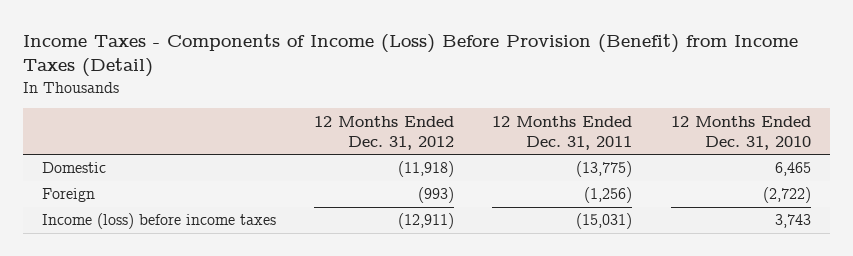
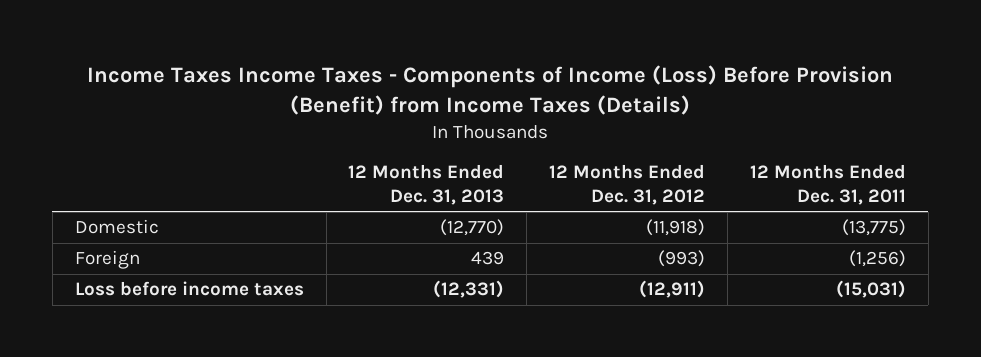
- Income Taxes - Components of Income (Loss) Before Provision (Benefit) from Income Taxes (Detail)
+ Income Taxes Income Taxes - Components of Income (Loss) Before Provision (Benefit) from Income Taxes (Details)
- | 12 Months Ended Dec. 31, 2012 | 12 Months Ended Dec. 31, 2011 | 12 Months Ended Dec. 31, 2010
+ | 12 Months Ended Dec. 31, 2013 | 12 Months Ended Dec. 31, 2012 | 12 Months Ended Dec. 31, 2011
- Income (loss) before income taxes | (12,911) | (15,031) | 3,743
+ Loss before income taxes | (12,331) | (12,911) | (15,031)

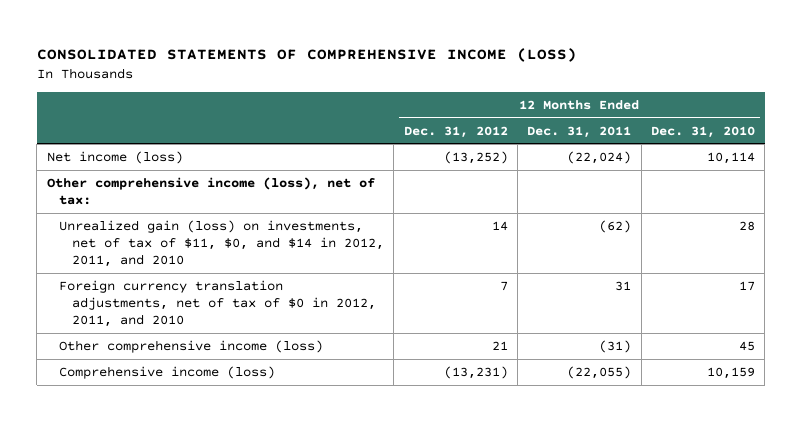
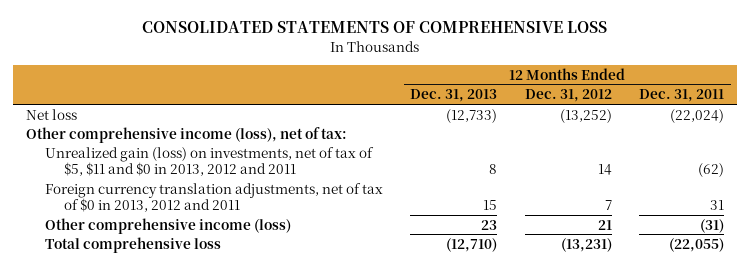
- CONSOLIDATED STATEMENTS OF COMPREHENSIVE INCOME (LOSS)
+ CONSOLIDATED STATEMENTS OF COMPREHENSIVE LOSS
- | 12 Months Ended Dec. 31, 2012 | 12 Months Ended Dec. 31, 2011 | 12 Months Ended Dec. 31, 2010
+ | 12 Months Ended Dec. 31, 2013 | 12 Months Ended Dec. 31, 2012 | 12 Months Ended Dec. 31, 2011
- Net income (loss) | (13,252) | (22,024) | 10,114
+ Net loss | (12,733) | (13,252) | (22,024)
- Unrealized gain (loss) on investments, net of tax of $11, $0, and $14 in 2012, 2011, and 2010 | 14 | (62) | 28
- Foreign currency translation adjustments, net of tax of $0 in 2012, 2011, and 2010 | 7 | 31 | 17
+ Unrealized gain (loss) on investments, net of tax of $5, $11 and $0 in 2013, 2012 and 2011 | 8 | 14 | (62)
+ Foreign currency translation adjustments, net of tax of $0 in 2013, 2012 and 2011 | 15 | 7 | 31
- Comprehensive income (loss) | (13,231) | (22,055) | 10,159
+ Total comprehensive loss | (12,710) | (13,231) | (22,055)

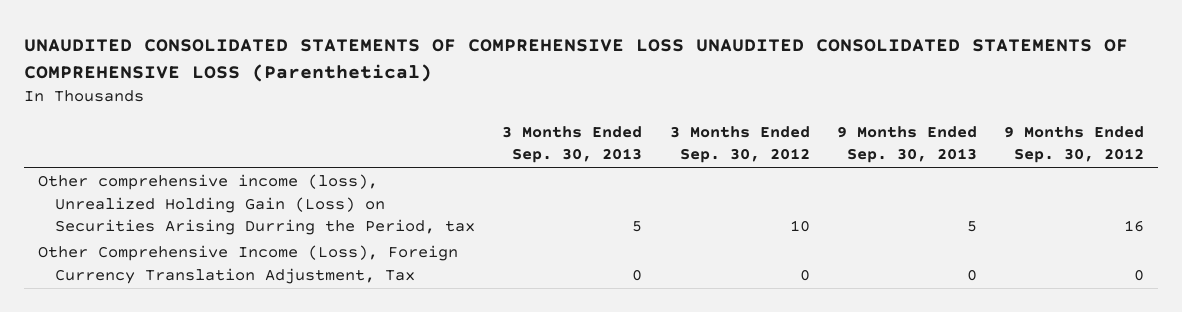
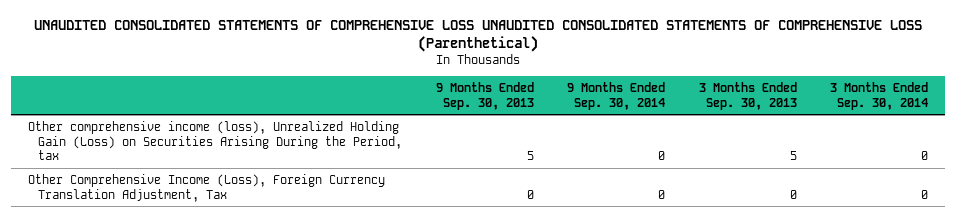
- | 3 Months Ended Sep. 30, 2013 | 3 Months Ended Sep. 30, 2012 | 9 Months Ended Sep. 30, 2013 | 9 Months Ended Sep. 30, 2012
+ | 9 Months Ended Sep. 30, 2013 | 9 Months Ended Sep. 30, 2014 | 3 Months Ended Sep. 30, 2013 | 3 Months Ended Sep. 30, 2014
- Other comprehensive income (loss), Unrealized Holding Gain (Loss) on Securities Arising Durring the Period, tax | 5 | 10 | 5 | 16
+ Other comprehensive income (loss), Unrealized Holding Gain (Loss) on Securities Arising During the Period, tax | 5 | 0 | 5 | 0

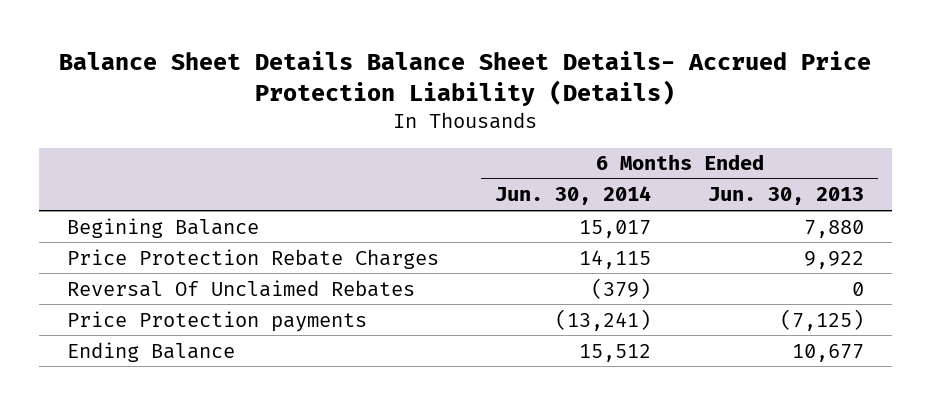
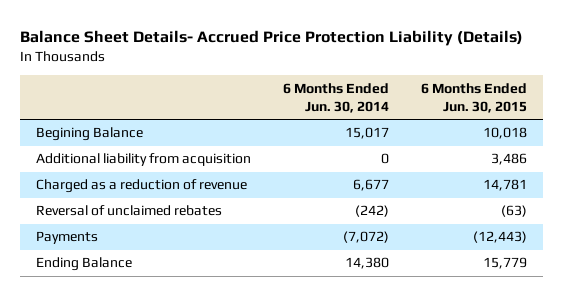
- Balance Sheet Details Balance Sheet Details- Accrued Price Protection Liability (Details)
+ Balance Sheet Details- Accrued Price Protection Liability (Details)
- | 6 Months Ended Jun. 30, 2014 | 6 Months Ended Jun. 30, 2013
+ | 6 Months Ended Jun. 30, 2014 | 6 Months Ended Jun. 30, 2015
- Price Protection Rebate Charges | 14,115 | 9,922
- Reversal Of Unclaimed Rebates | (379) | 0
- Price Protection payments | (13,241) | (7,125)
- Ending Balance | 15,512 | 10,677
+ Additional liability from acquisition | 0 | 3,486
+ Charged as a reduction of revenue | 6,677 | 14,781
+ Reversal of unclaimed rebates | (242) | (63)
+ Payments | (7,072) | (12,443)
+ Ending Balance | 14,380 | 15,779

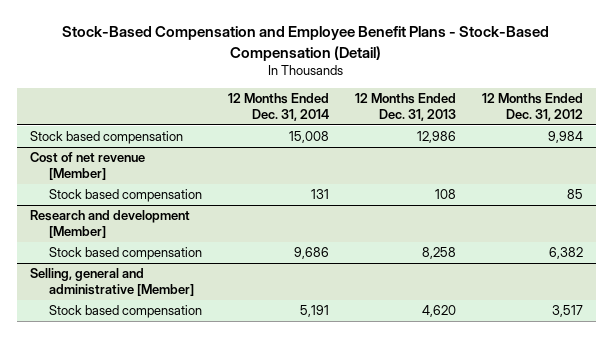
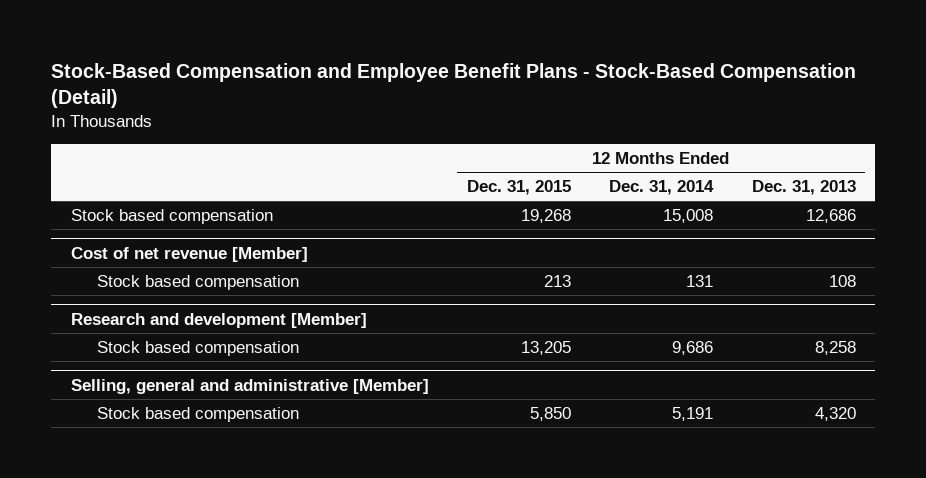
- | 12 Months Ended Dec. 31, 2014 | 12 Months Ended Dec. 31, 2013 | 12 Months Ended Dec. 31, 2012
+ | 12 Months Ended Dec. 31, 2015 | 12 Months Ended Dec. 31, 2014 | 12 Months Ended Dec. 31, 2013
- Stock based compensation | 15,008 | 12,986 | 9,984
+ Stock based compensation | 19,268 | 15,008 | 12,686
@ Selling, general and administrative [Member]
- Stock based compensation | 5,191 | 4,620 | 3,517
+ Stock based compensation | 5,850 | 5,191 | 4,320

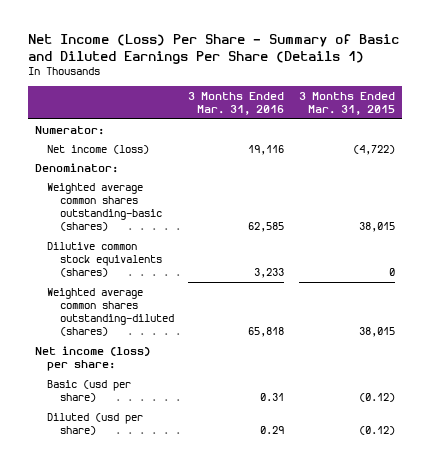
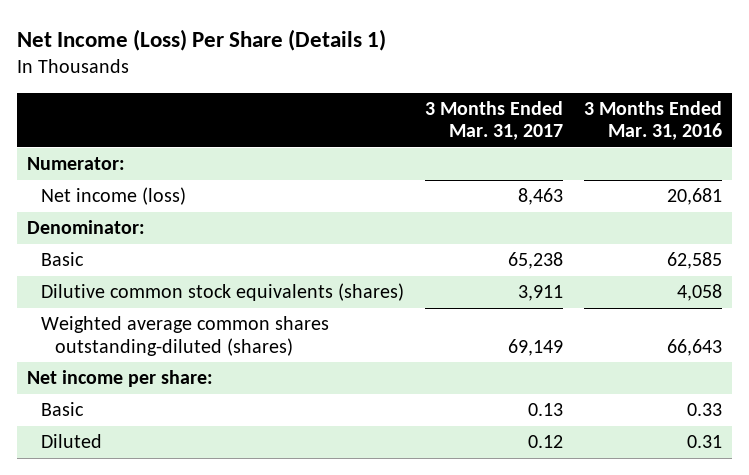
- Net Income (Loss) Per Share - Summary of Basic and Diluted Earnings Per Share (Details 1)
+ Net Income (Loss) Per Share (Details 1)
- | 3 Months Ended Mar. 31, 2016 | 3 Months Ended Mar. 31, 2015
+ | 3 Months Ended Mar. 31, 2017 | 3 Months Ended Mar. 31, 2016
- Net income (loss) | 19,116 | (4,722)
+ Net income (loss) | 8,463 | 20,681
- Weighted average common shares outstanding-basic (shares) | 62,585 | 38,015
- Dilutive common stock equivalents (shares) | 3,233 | 0
- Weighted average common shares outstanding-diluted (shares) | 65,818 | 38,015
- Net income (loss) per share:
- Basic (usd per share) | 0.31 | (0.12)
- Diluted (usd per share) | 0.29 | (0.12)
+ Basic | 65,238 | 62,585
+ Dilutive common stock equivalents (shares) | 3,911 | 4,058
+ Weighted average common shares outstanding-diluted (shares) | 69,149 | 66,643
+ Net income per share:
+ Basic | 0.13 | 0.33
+ Diluted | 0.12 | 0.31

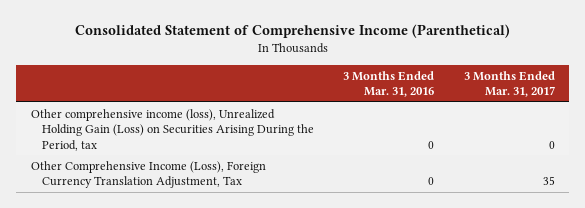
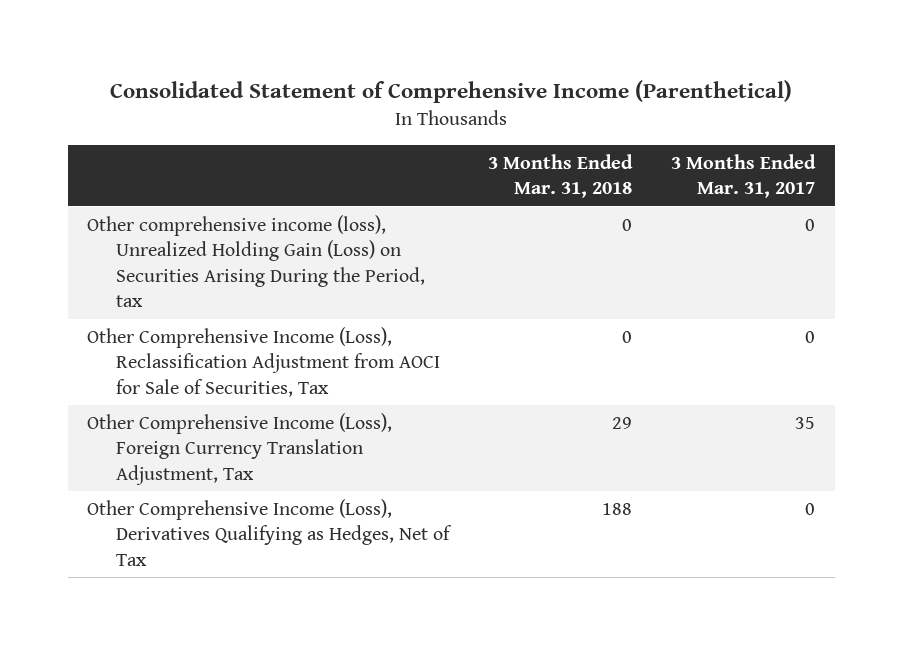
- | 3 Months Ended Mar. 31, 2016 | 3 Months Ended Mar. 31, 2017
+ | 3 Months Ended Mar. 31, 2018 | 3 Months Ended Mar. 31, 2017
+ Other Comprehensive Income (Loss), Reclassification Adjustment from AOCI for Sale of Securities, Tax | 0 | 0
+ Other Comprehensive Income (Loss), Derivatives Qualifying as Hedges, Net of Tax | 188 | 0

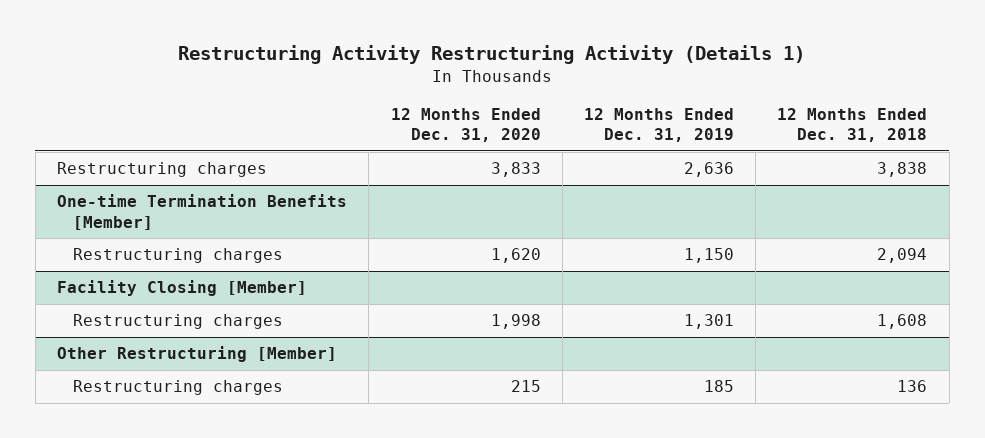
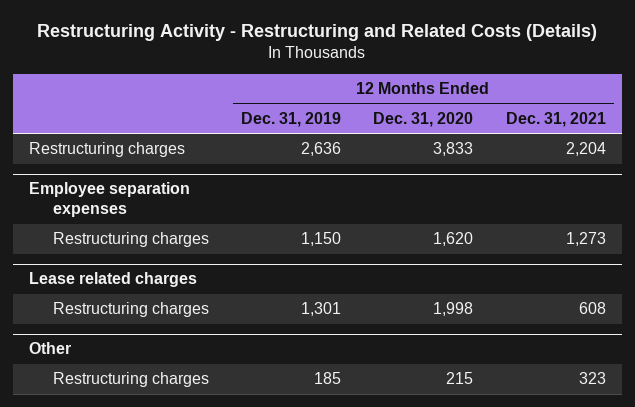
- Restructuring Activity Restructuring Activity (Details 1)
+ Restructuring Activity - Restructuring and Related Costs (Details)
- | 12 Months Ended Dec. 31, 2020 | 12 Months Ended Dec. 31, 2019 | 12 Months Ended Dec. 31, 2018
+ | 12 Months Ended Dec. 31, 2019 | 12 Months Ended Dec. 31, 2020 | 12 Months Ended Dec. 31, 2021
- One-time Termination Benefits [Member]
+ Employee separation expenses
- Facility Closing [Member]
+ Lease related charges
- Other Restructuring [Member]
+ Other

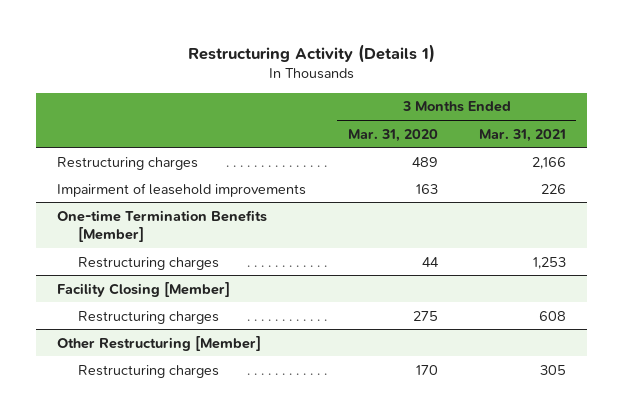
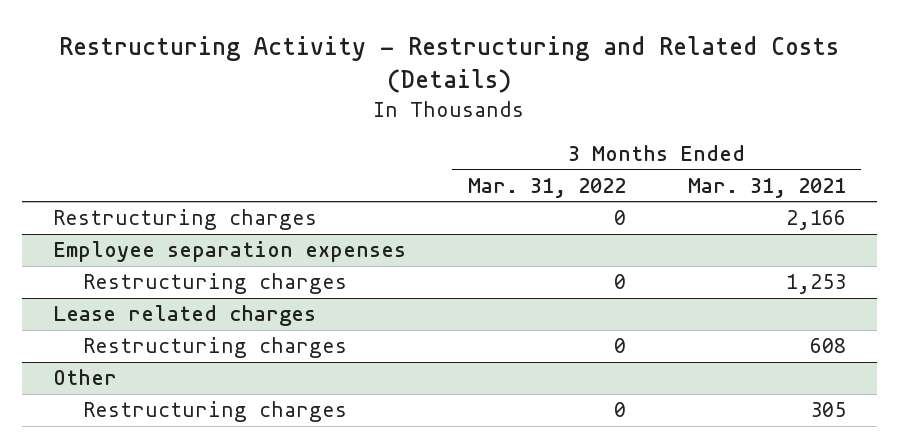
- Restructuring Activity (Details 1)
+ Restructuring Activity - Restructuring and Related Costs (Details)
- | 3 Months Ended Mar. 31, 2020 | 3 Months Ended Mar. 31, 2021
+ | 3 Months Ended Mar. 31, 2022 | 3 Months Ended Mar. 31, 2021
- Impairment of leasehold improvements | 163 | 226
- One-time Termination Benefits [Member]
+ Employee separation expenses
- Facility Closing [Member]
+ Lease related charges
- Other Restructuring [Member]
+ Other

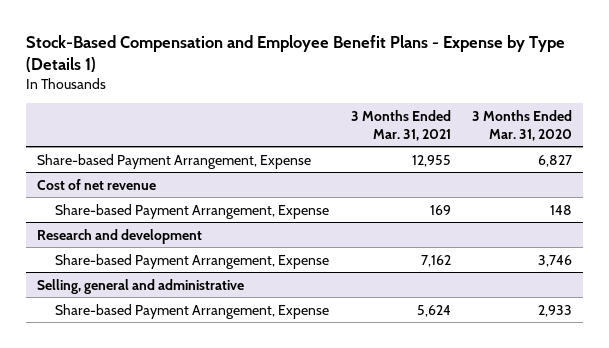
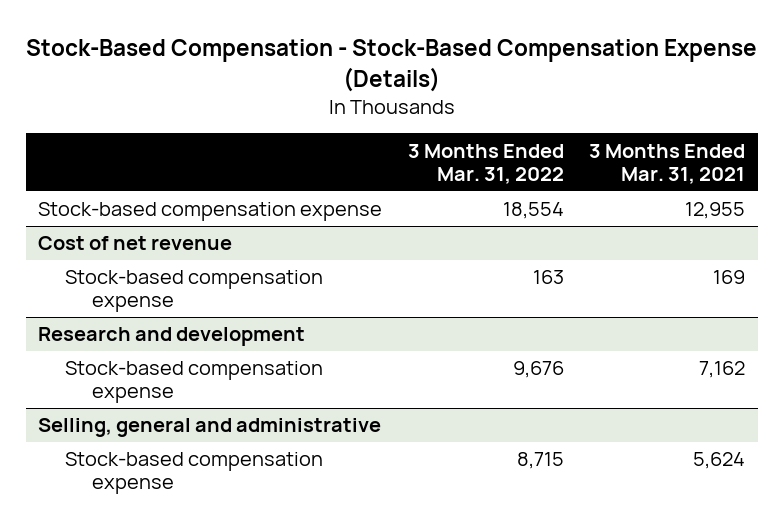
- Stock-Based Compensation and Employee Benefit Plans - Expense by Type (Details 1)
+ Stock-Based Compensation - Stock-Based Compensation Expense (Details)
- | 3 Months Ended Mar. 31, 2021 | 3 Months Ended Mar. 31, 2020
+ | 3 Months Ended Mar. 31, 2022 | 3 Months Ended Mar. 31, 2021
- Share-based Payment Arrangement, Expense | 12,955 | 6,827
+ Stock-based compensation expense | 18,554 | 12,955
@ Cost of net revenue
- Share-based Payment Arrangement, Expense | 169 | 148
+ Stock-based compensation expense | 163 | 169
@ Research and development
- Share-based Payment Arrangement, Expense | 7,162 | 3,746
+ Stock-based compensation expense | 9,676 | 7,162
@ Selling, general and administrative
- Share-based Payment Arrangement, Expense | 5,624 | 2,933
+ Stock-based compensation expense | 8,715 | 5,624

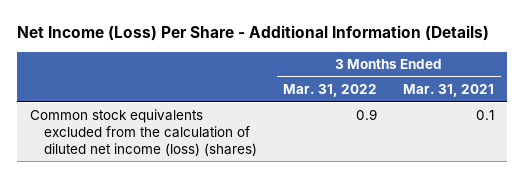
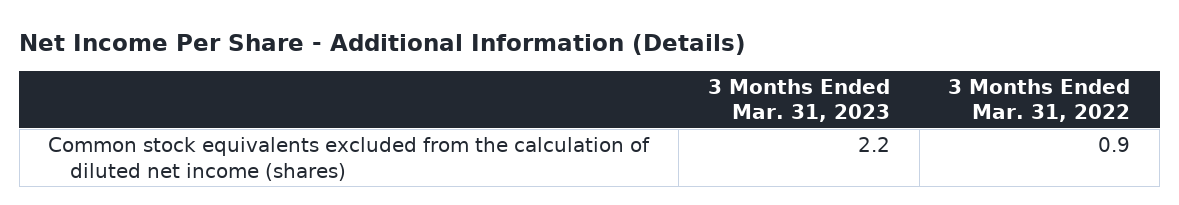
- Net Income (Loss) Per Share - Additional Information (Details)
+ Net Income Per Share - Additional Information (Details)
- | 3 Months Ended Mar. 31, 2022 | 3 Months Ended Mar. 31, 2021
+ | 3 Months Ended Mar. 31, 2023 | 3 Months Ended Mar. 31, 2022
- Common stock equivalents excluded from the calculation of diluted net income (loss) (shares) | 0.9 | 0.1
+ Common stock equivalents excluded from the calculation of diluted net income (shares) | 2.2 | 0.9

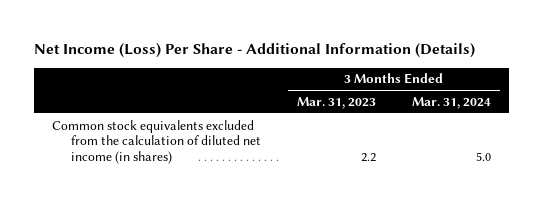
- Net Income Per Share - Additional Information (Details)
+ Net Income (Loss) Per Share - Additional Information (Details)
- | 3 Months Ended Mar. 31, 2023 | 3 Months Ended Mar. 31, 2022
+ | 3 Months Ended Mar. 31, 2023 | 3 Months Ended Mar. 31, 2024
- Common stock equivalents excluded from the calculation of diluted net income (shares) | 2.2 | 0.9
+ Common stock equivalents excluded from the calculation of diluted net income (in shares) | 2.2 | 5.0

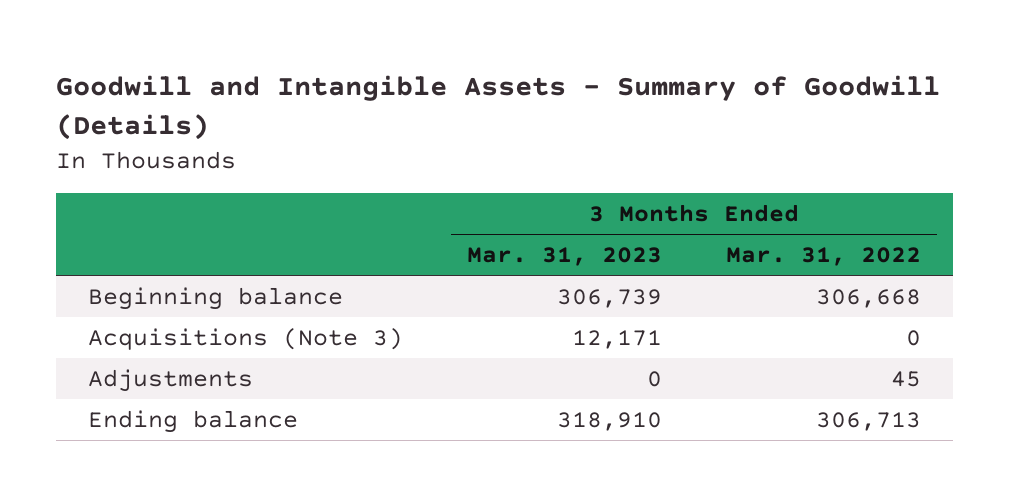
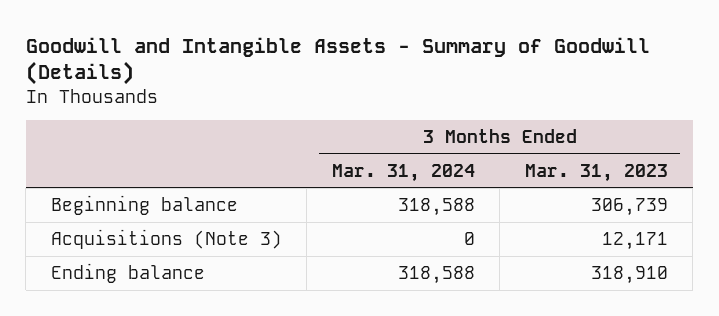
- | 3 Months Ended Mar. 31, 2023 | 3 Months Ended Mar. 31, 2022
+ | 3 Months Ended Mar. 31, 2024 | 3 Months Ended Mar. 31, 2023
- Adjustments | 0 | 45

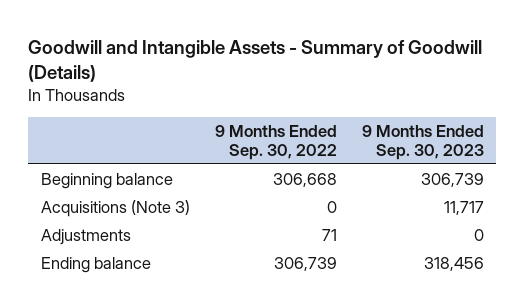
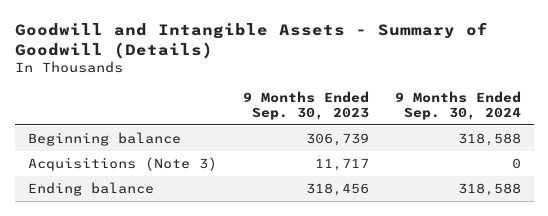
- | 9 Months Ended Sep. 30, 2022 | 9 Months Ended Sep. 30, 2023
+ | 9 Months Ended Sep. 30, 2023 | 9 Months Ended Sep. 30, 2024
- Adjustments | 71 | 0

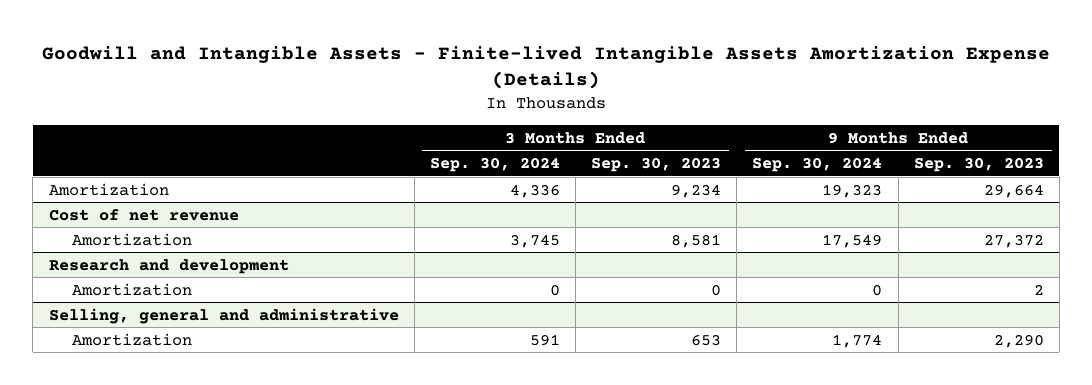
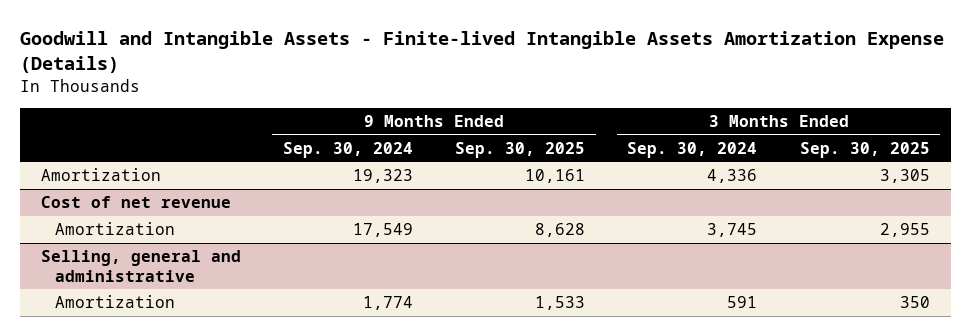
- | 3 Months Ended Sep. 30, 2024 | 3 Months Ended Sep. 30, 2023 | 9 Months Ended Sep. 30, 2024 | 9 Months Ended Sep. 30, 2023
+ | 9 Months Ended Sep. 30, 2024 | 9 Months Ended Sep. 30, 2025 | 3 Months Ended Sep. 30, 2024 | 3 Months Ended Sep. 30, 2025
- Research and development
- Amortization | 0 | 0 | 0 | 2

